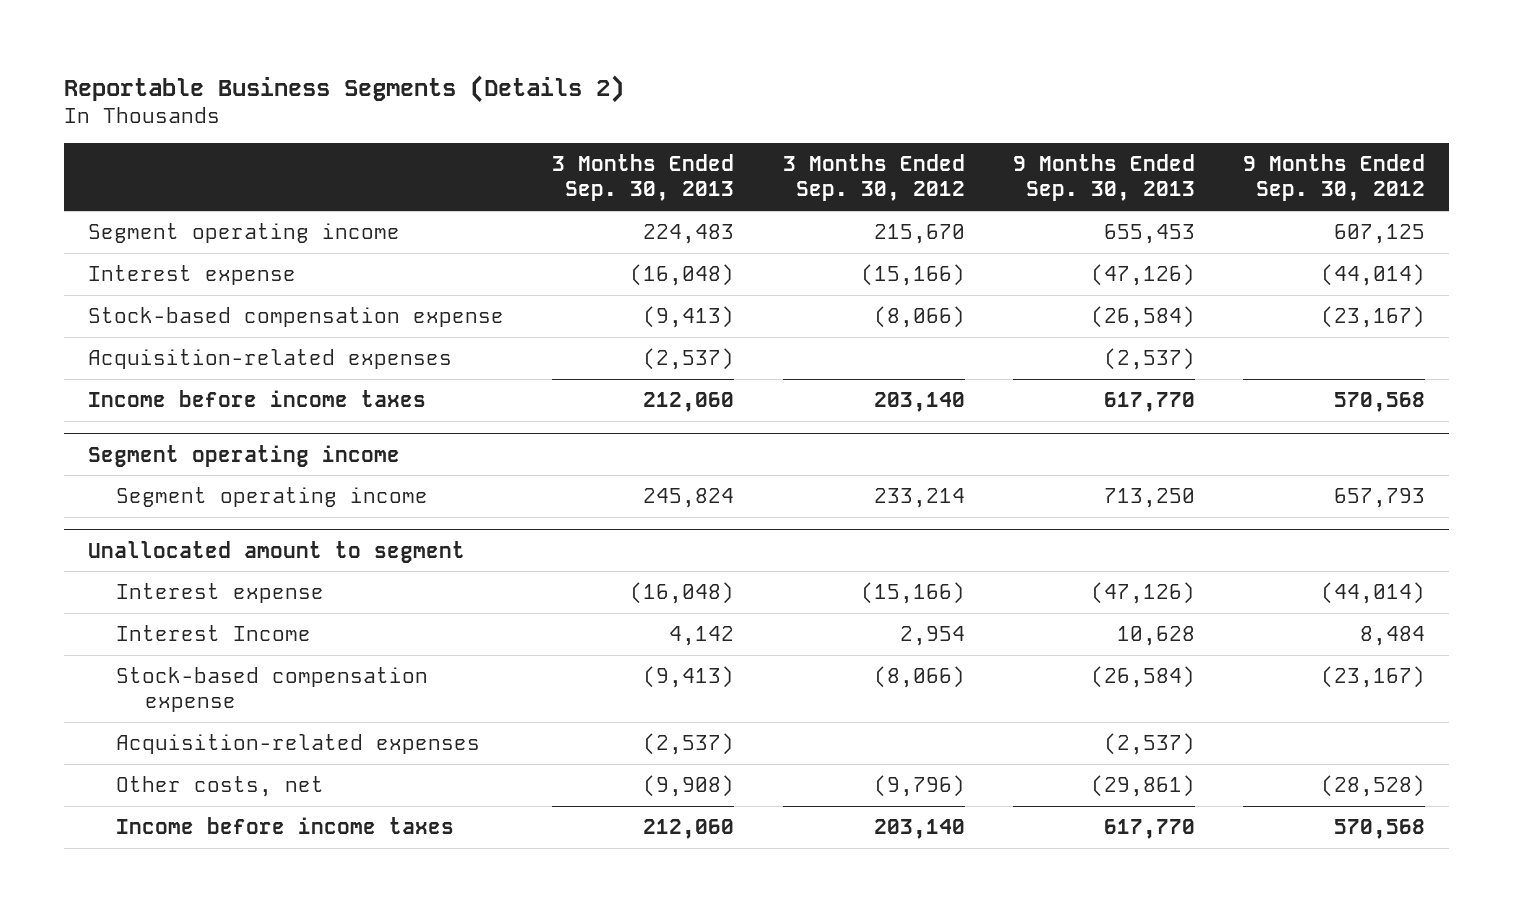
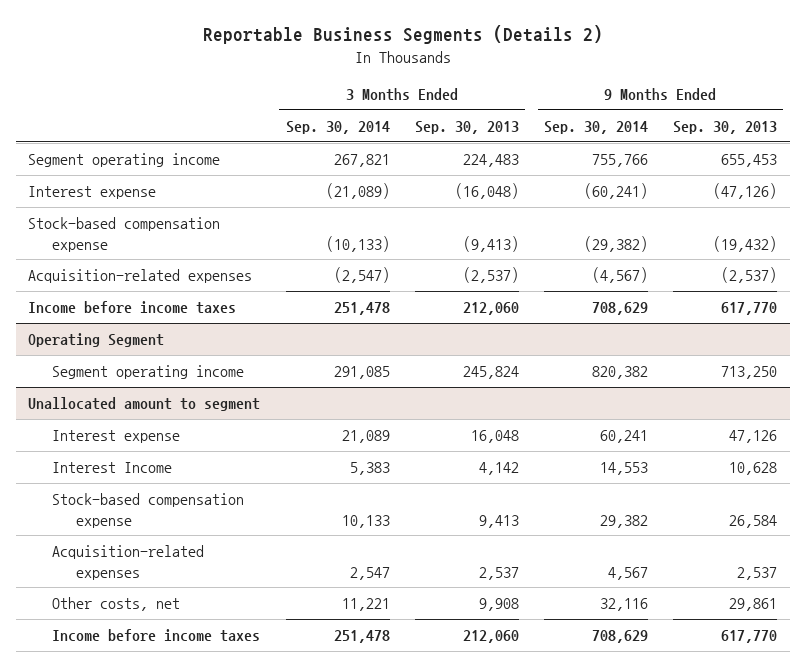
- | 3 Months Ended Sep. 30, 2013 | 3 Months Ended Sep. 30, 2012 | 9 Months Ended Sep. 30, 2013 | 9 Months Ended Sep. 30, 2012
+ | 3 Months Ended Sep. 30, 2014 | 3 Months Ended Sep. 30, 2013 | 9 Months Ended Sep. 30, 2014 | 9 Months Ended Sep. 30, 2013
- Stock-based compensation expense | (9,413) | (8,066) | (26,584) | (23,167)
+ Stock-based compensation expense | (10,133) | (9,413) | (29,382) | (19,432)
- Segment operating income
+ Operating Segment
@ Unallocated amount to segment
- Interest expense | (16,048) | (15,166) | (47,126) | (44,014)
+ Interest expense | 21,089 | 16,048 | 60,241 | 47,126
- Stock-based compensation expense | (9,413) | (8,066) | (26,584) | (23,167)
- Acquisition-related expenses | (2,537) | | (2,537) |
- Other costs, net | (9,908) | (9,796) | (29,861) | (28,528)
+ Stock-based compensation expense | 10,133 | 9,413 | 29,382 | 26,584
+ Acquisition-related expenses | 2,547 | 2,537 | 4,567 | 2,537
+ Other costs, net | 11,221 | 9,908 | 32,116 | 29,861

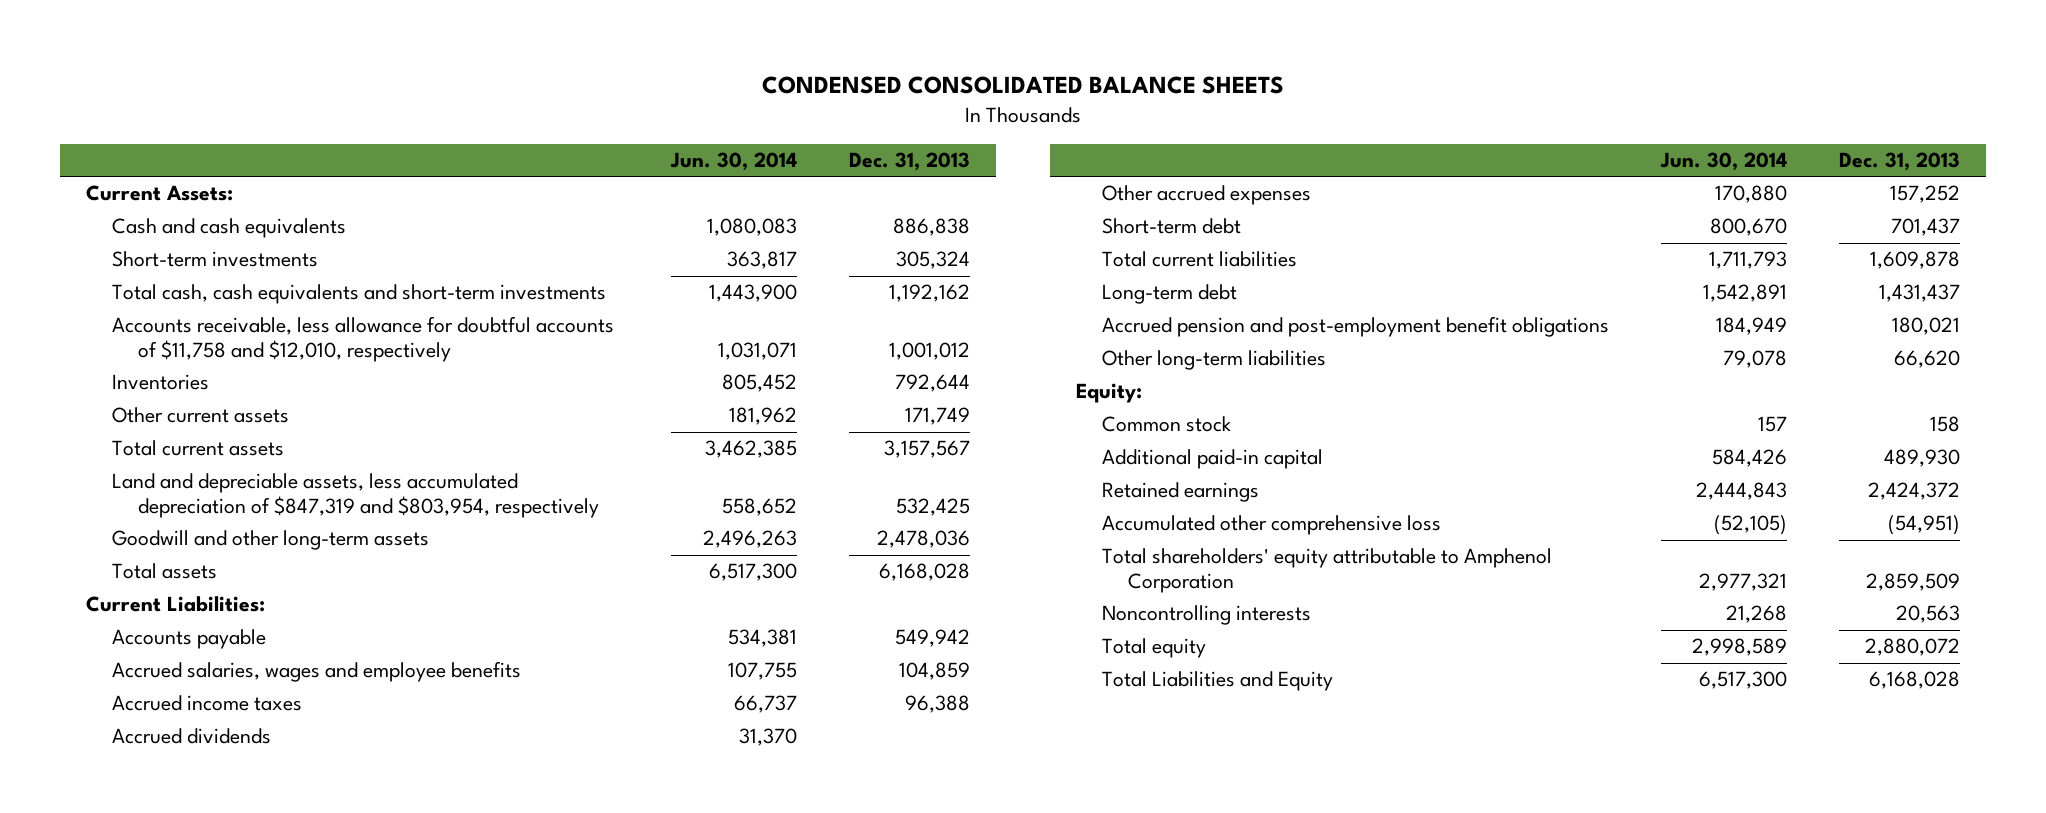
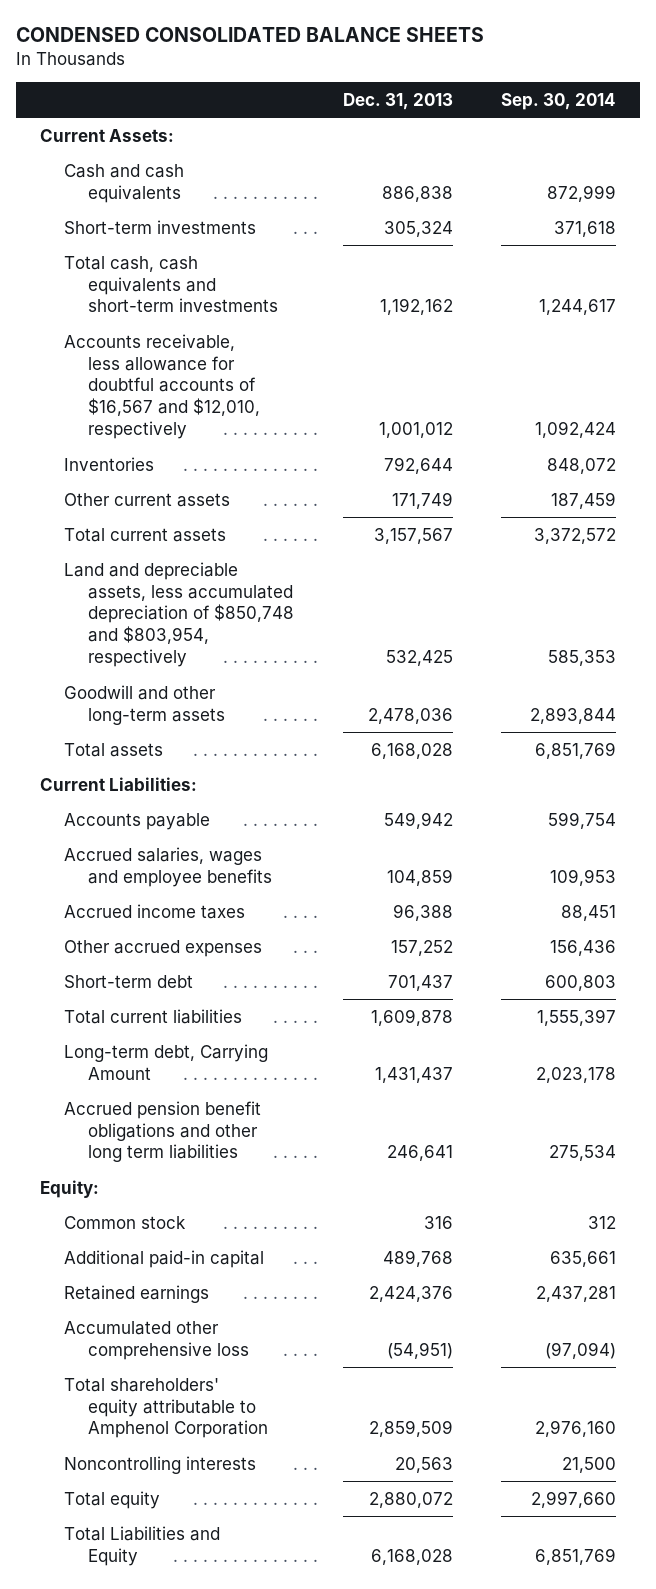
- | Jun. 30, 2014 | Dec. 31, 2013
+ | Dec. 31, 2013 | Sep. 30, 2014
- Accounts receivable, less allowance for doubtful accounts of $11,758 and $12,010, respectively | 1,031,071 | 1,001,012
+ Accounts receivable, less allowance for doubtful accounts of $16,567 and $12,010, respectively | 1,001,012 | 1,092,424
- Land and depreciable assets, less accumulated depreciation of $847,319 and $803,954, respectively | 558,652 | 532,425
+ Land and depreciable assets, less accumulated depreciation of $850,748 and $803,954, respectively | 532,425 | 585,353
- Accrued dividends | 31,370 |
- Long-term debt | 1,542,891 | 1,431,437
- Accrued pension and post-employment benefit obligations | 184,949 | 180,021
- Other long-term liabilities | 79,078 | 66,620
+ Long-term debt, Carrying Amount | 1,431,437 | 2,023,178
+ Accrued pension benefit obligations and other long term liabilities | 246,641 | 275,534
- Common stock | 157 | 158
- Additional paid-in capital | 584,426 | 489,930
- Retained earnings | 2,444,843 | 2,424,372
+ Common stock | 316 | 312
+ Additional paid-in capital | 489,768 | 635,661
+ Retained earnings | 2,424,376 | 2,437,281

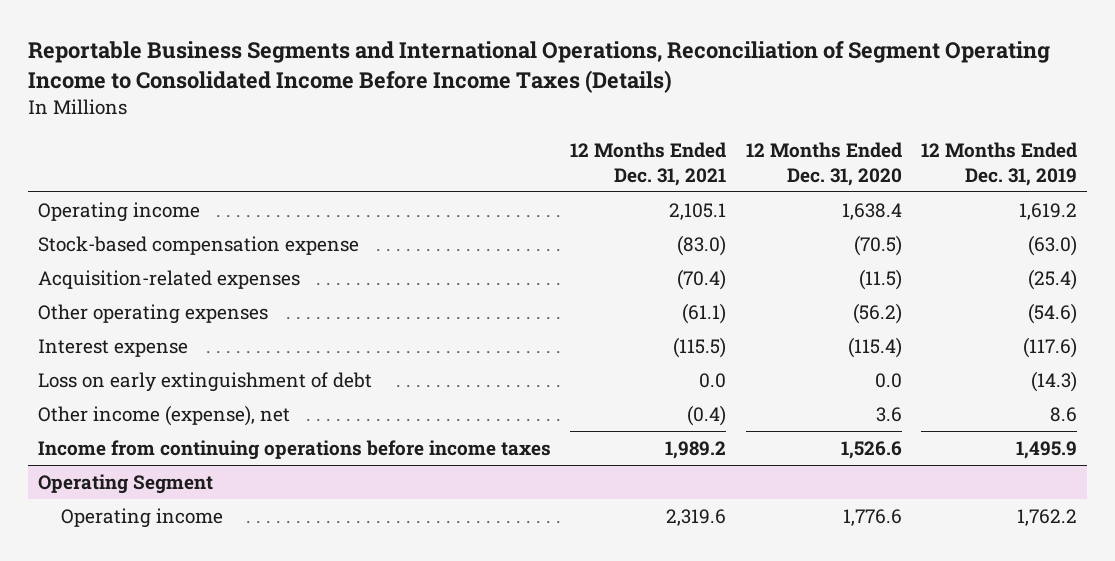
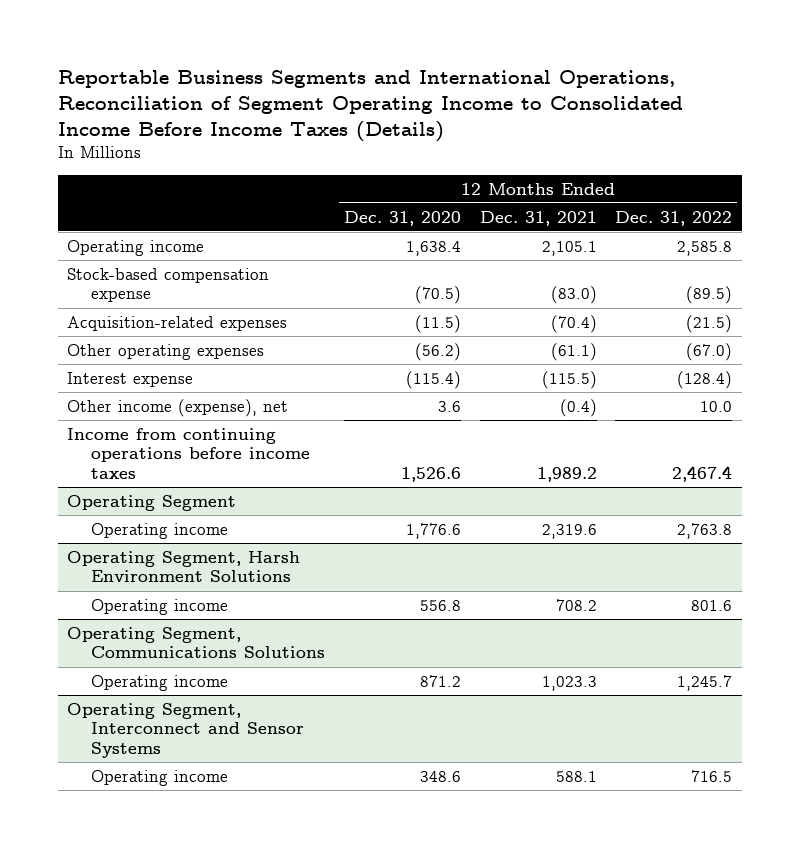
- | 12 Months Ended Dec. 31, 2021 | 12 Months Ended Dec. 31, 2020 | 12 Months Ended Dec. 31, 2019
+ | 12 Months Ended Dec. 31, 2020 | 12 Months Ended Dec. 31, 2021 | 12 Months Ended Dec. 31, 2022
- Loss on early extinguishment of debt | 0.0 | 0.0 | (14.3)
+ Operating Segment, Harsh Environment Solutions
+ Operating income | 556.8 | 708.2 | 801.6
+ Operating Segment, Communications Solutions
+ Operating income | 871.2 | 1,023.3 | 1,245.7
+ Operating Segment, Interconnect and Sensor Systems
+ Operating income | 348.6 | 588.1 | 716.5

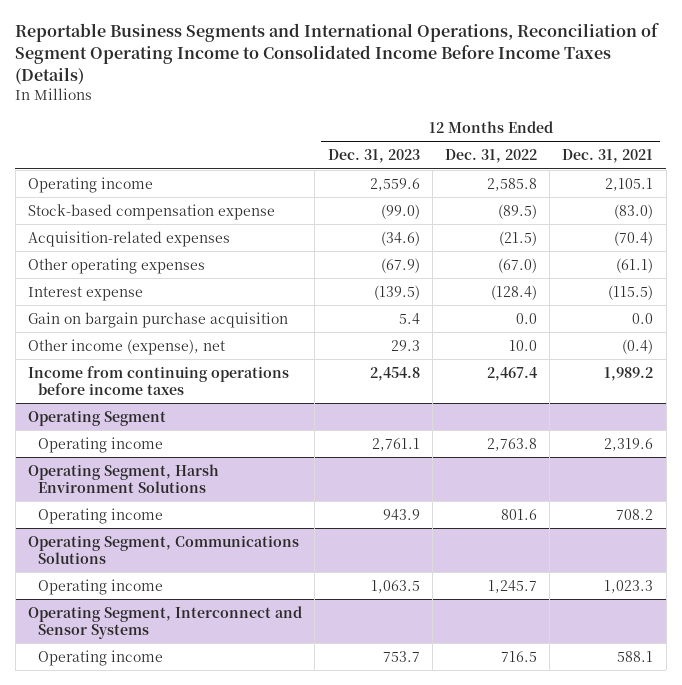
- | 12 Months Ended Dec. 31, 2020 | 12 Months Ended Dec. 31, 2021 | 12 Months Ended Dec. 31, 2022
+ | 12 Months Ended Dec. 31, 2023 | 12 Months Ended Dec. 31, 2022 | 12 Months Ended Dec. 31, 2021
+ Gain on bargain purchase acquisition | 5.4 | 0.0 | 0.0

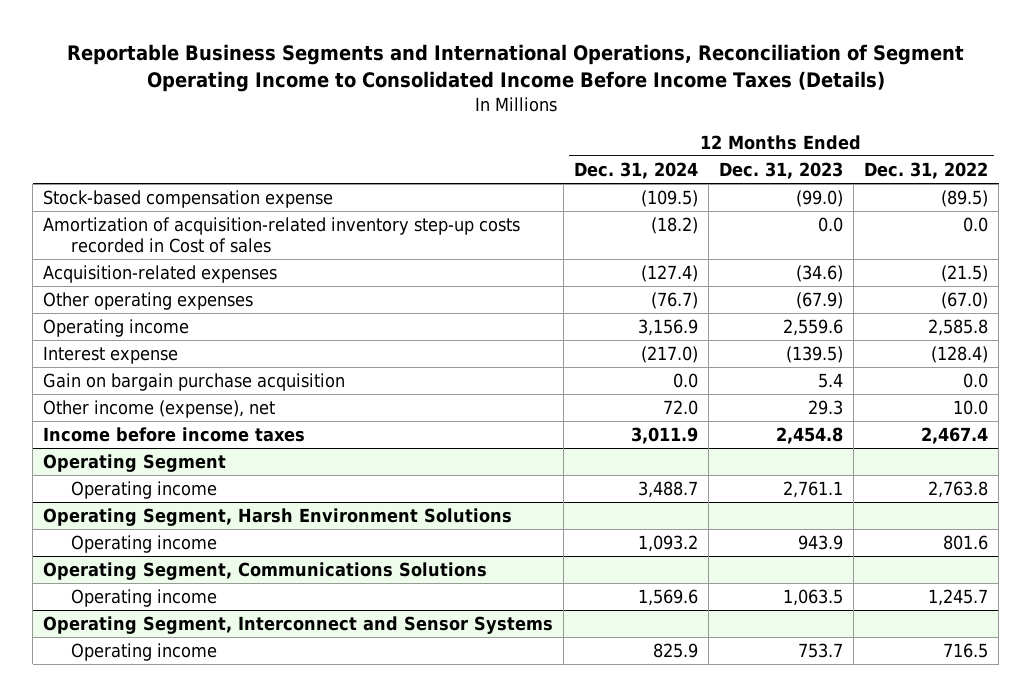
- | 12 Months Ended Dec. 31, 2023 | 12 Months Ended Dec. 31, 2022 | 12 Months Ended Dec. 31, 2021
+ | 12 Months Ended Dec. 31, 2024 | 12 Months Ended Dec. 31, 2023 | 12 Months Ended Dec. 31, 2022
+ Amortization of acquisition-related inventory step-up costs recorded in Cost of sales | (18.2) | 0.0 | 0.0
moved down: Operating income | 3,156.9 | 2,559.6 | 2,585.8
- Income from continuing operations before income taxes | 2,454.8 | 2,467.4 | 1,989.2
+ Income before income taxes | 3,011.9 | 2,454.8 | 2,467.4

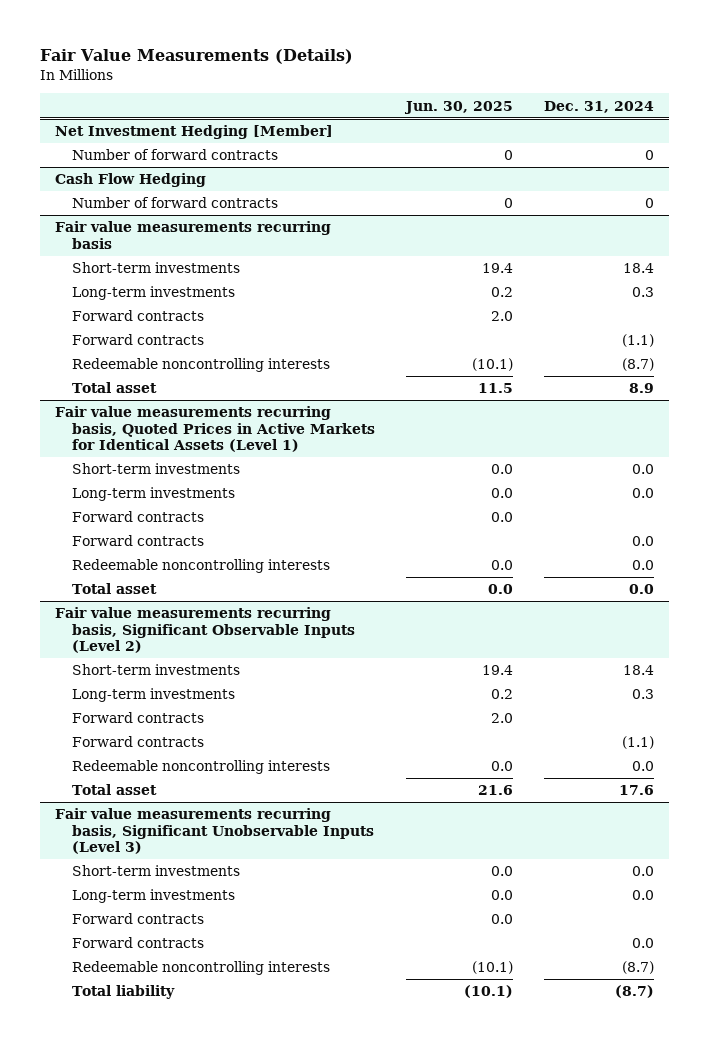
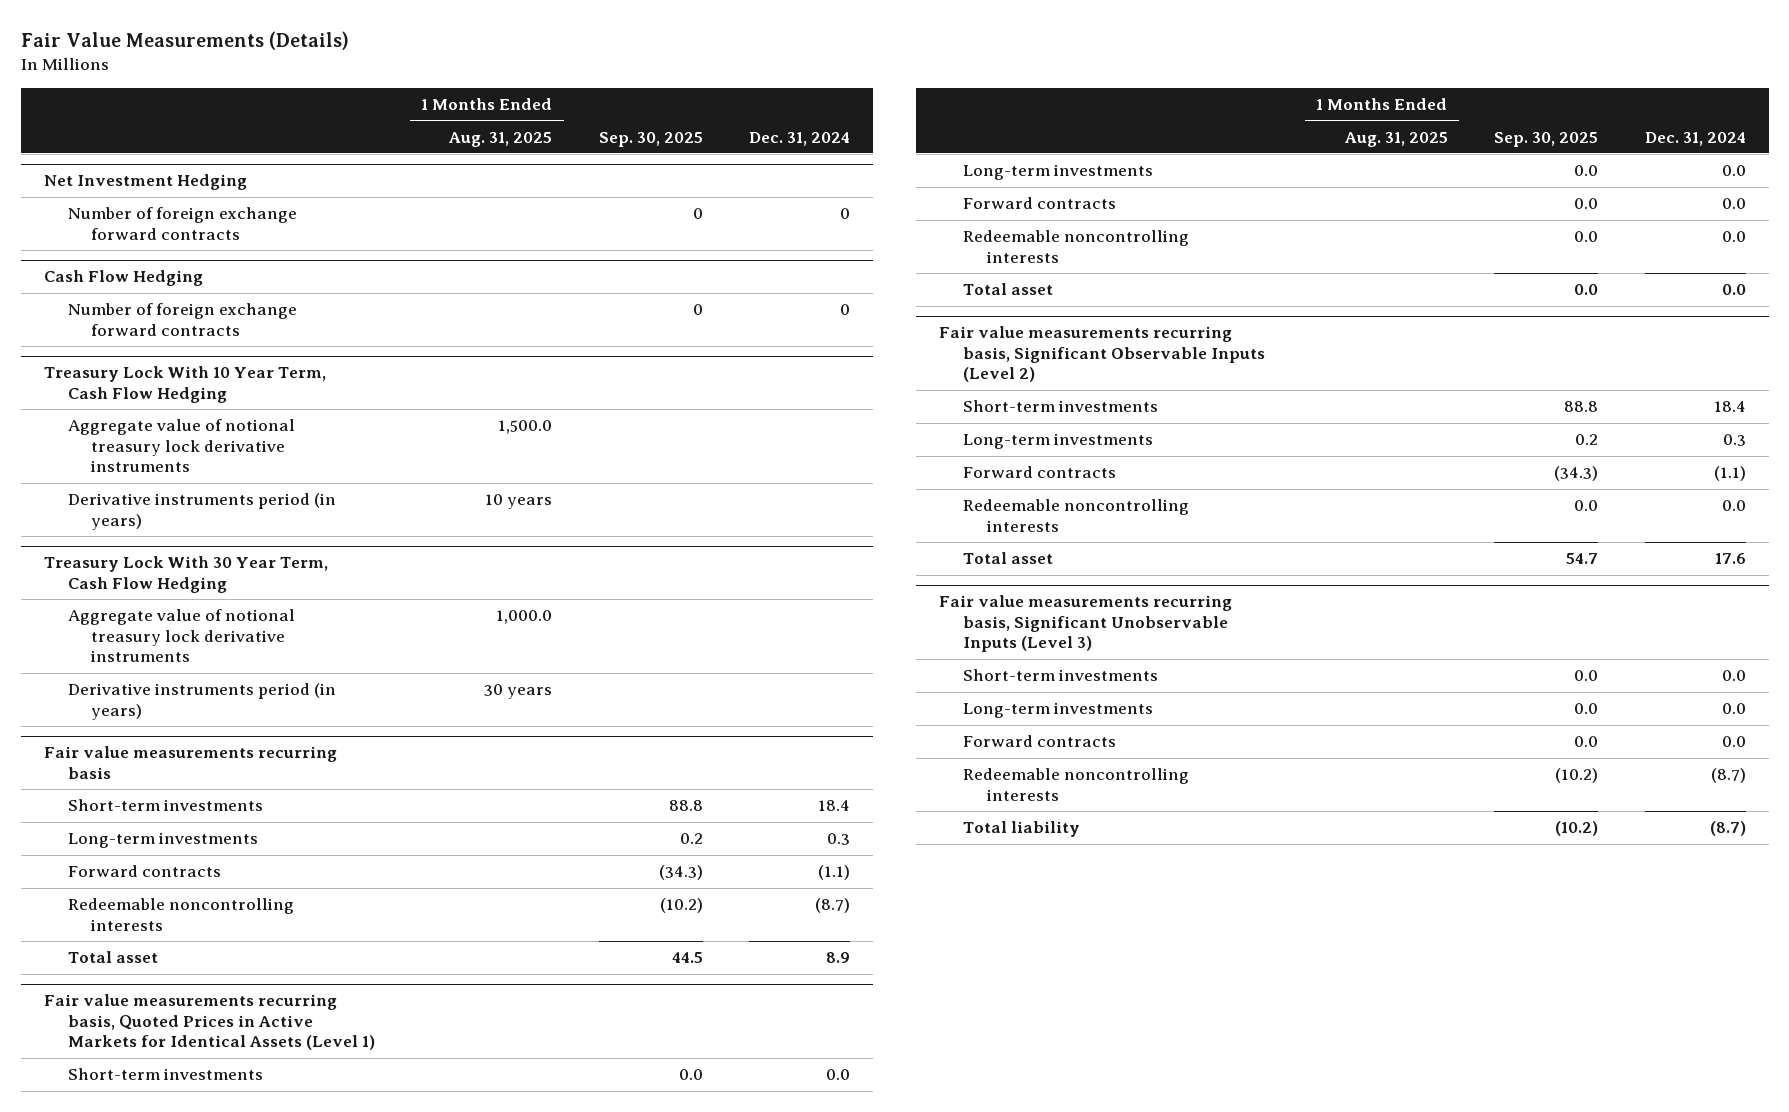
- | Jun. 30, 2025 | Dec. 31, 2024
+ | 1 Months Ended Aug. 31, 2025 | Sep. 30, 2025 | Dec. 31, 2024
- Net Investment Hedging [Member]
- Number of forward contracts | 0 | 0
+ Net Investment Hedging
+ Number of foreign exchange forward contracts | | 0 | 0
@ Cash Flow Hedging
- Number of forward contracts | 0 | 0
+ Number of foreign exchange forward contracts | | 0 | 0
+ Treasury Lock With 10 Year Term, Cash Flow Hedging
+ Aggregate value of notional treasury lock derivative instruments | 1,500.0 | |
+ Derivative instruments period (in years) | 10 years | |
+ Treasury Lock With 30 Year Term, Cash Flow Hedging
+ Aggregate value of notional treasury lock derivative instruments | 1,000.0 | |
+ Derivative instruments period (in years) | 30 years | |
@ Fair value measurements recurring basis
- Forward contracts | 2.0 |
@ Fair value measurements recurring basis, Quoted Prices in Active Markets for Identical Assets (Level 1)
- Forward contracts | 0.0 |
@ Fair value measurements recurring basis, Significant Observable Inputs (Level 2)
- Forward contracts | 2.0 |
@ Fair value measurements recurring basis, Significant Unobservable Inputs (Level 3)
- Forward contracts | 0.0 |

